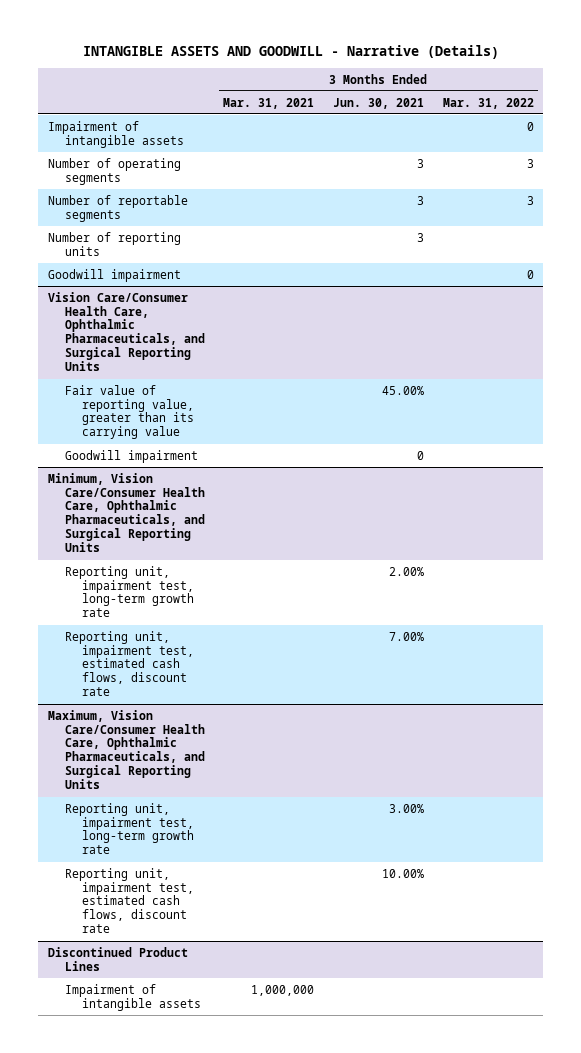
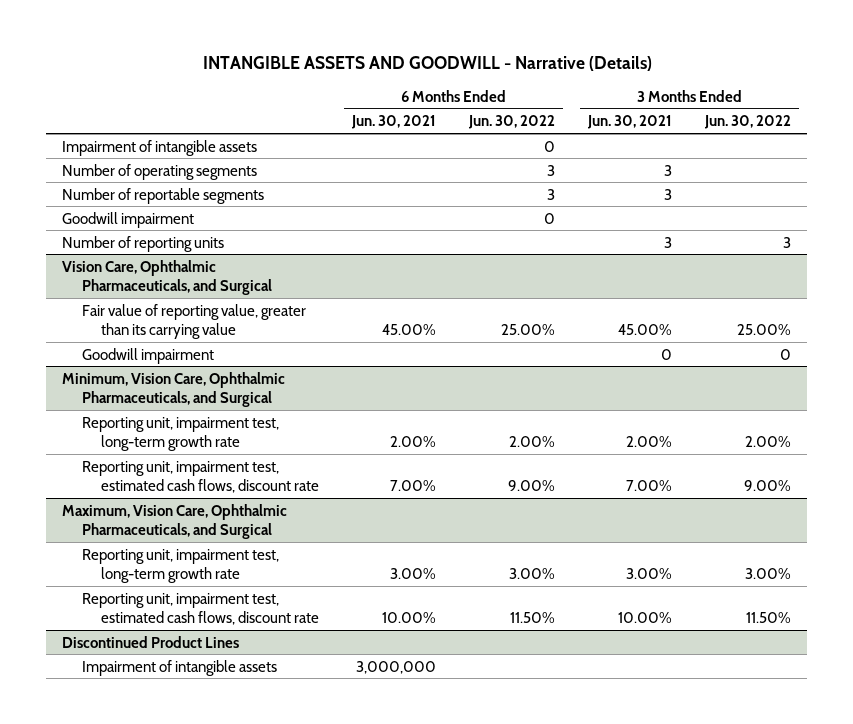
- | 3 Months Ended Mar. 31, 2021 | 3 Months Ended Jun. 30, 2021 | 3 Months Ended Mar. 31, 2022
+ | 6 Months Ended Jun. 30, 2021 | 6 Months Ended Jun. 30, 2022 | 3 Months Ended Jun. 30, 2021 | 3 Months Ended Jun. 30, 2022
- Vision Care/Consumer Health Care, Ophthalmic Pharmaceuticals, and Surgical Reporting Units
moved down: Number of reporting units | | | 3 | 3
+ Vision Care, Ophthalmic Pharmaceuticals, and Surgical
- Minimum, Vision Care/Consumer Health Care, Ophthalmic Pharmaceuticals, and Surgical Reporting Units
+ Minimum, Vision Care, Ophthalmic Pharmaceuticals, and Surgical
- Maximum, Vision Care/Consumer Health Care, Ophthalmic Pharmaceuticals, and Surgical Reporting Units
+ Maximum, Vision Care, Ophthalmic Pharmaceuticals, and Surgical

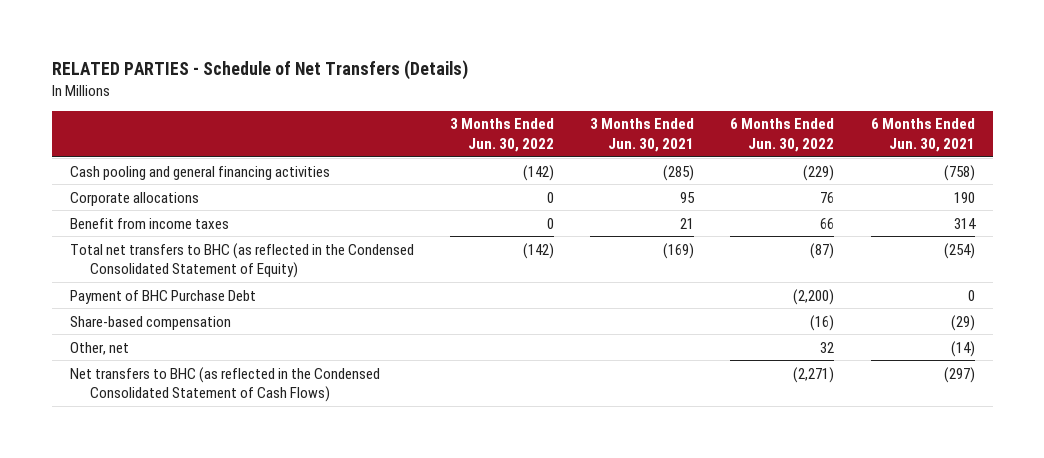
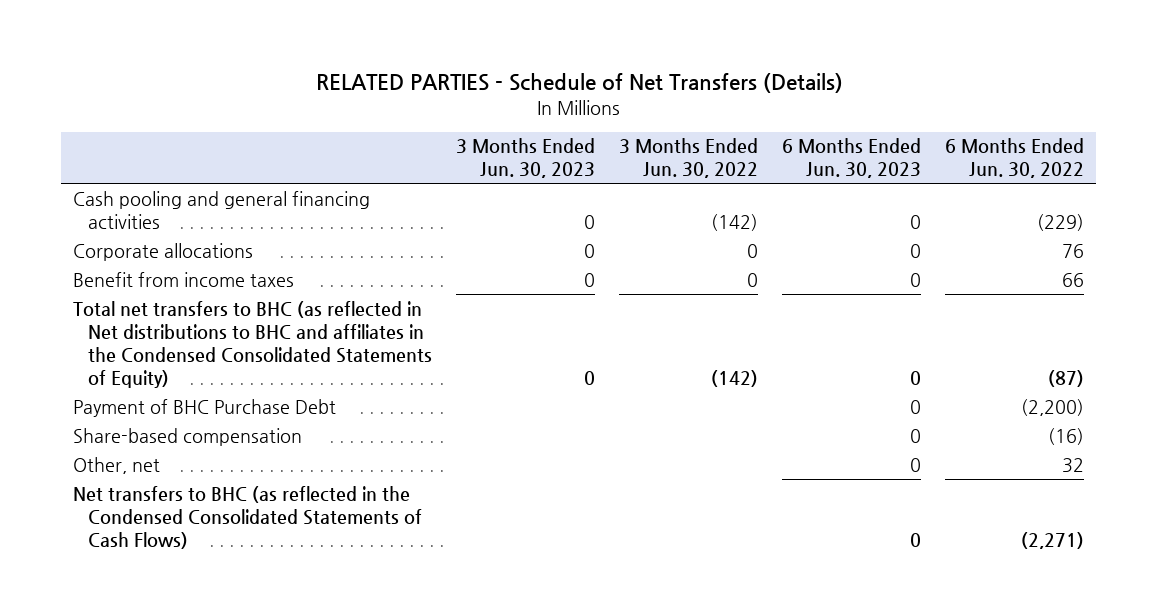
- | 3 Months Ended Jun. 30, 2022 | 3 Months Ended Jun. 30, 2021 | 6 Months Ended Jun. 30, 2022 | 6 Months Ended Jun. 30, 2021
+ | 3 Months Ended Jun. 30, 2023 | 3 Months Ended Jun. 30, 2022 | 6 Months Ended Jun. 30, 2023 | 6 Months Ended Jun. 30, 2022
- Total net transfers to BHC (as reflected in the Condensed Consolidated Statement of Equity) | (142) | (169) | (87) | (254)
+ Total net transfers to BHC (as reflected in Net distributions to BHC and affiliates in the Condensed Consolidated Statements of Equity) | 0 | (142) | 0 | (87)
- Net transfers to BHC (as reflected in the Condensed Consolidated Statement of Cash Flows) | | | (2,271) | (297)
+ Net transfers to BHC (as reflected in the Condensed Consolidated Statements of Cash Flows) | | | 0 | (2,271)

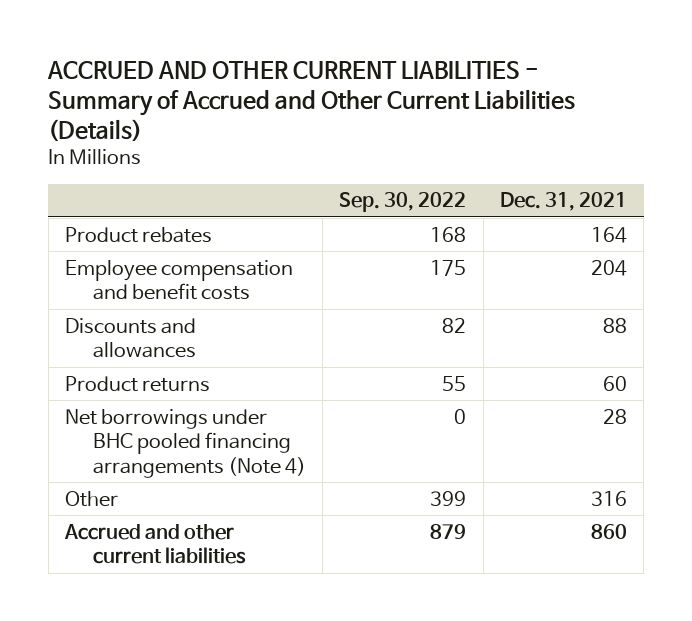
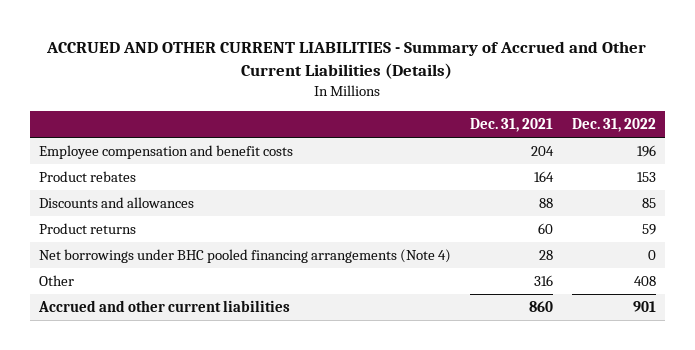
- | Sep. 30, 2022 | Dec. 31, 2021
+ | Dec. 31, 2021 | Dec. 31, 2022
moved down: Product rebates | 164 | 153

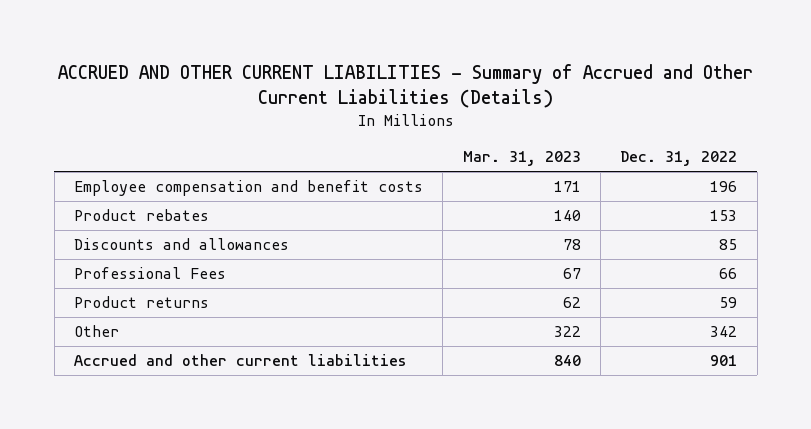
- | Dec. 31, 2021 | Dec. 31, 2022
+ | Mar. 31, 2023 | Dec. 31, 2022
+ Professional Fees | 67 | 66
- Net borrowings under BHC pooled financing arrangements (Note 4) | 28 | 0
- Other | 316 | 408
+ Other | 322 | 342

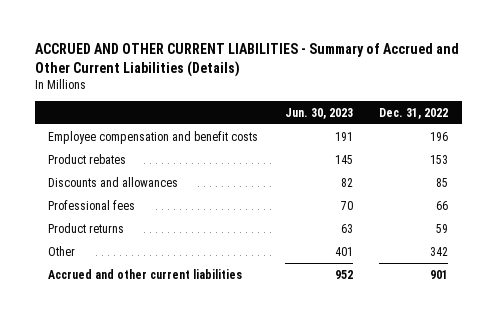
- | Mar. 31, 2023 | Dec. 31, 2022
+ | Jun. 30, 2023 | Dec. 31, 2022
- Professional Fees | 67 | 66
+ Professional fees | 70 | 66

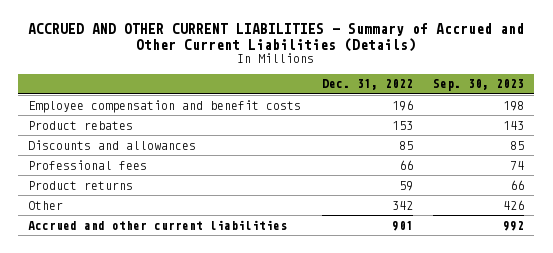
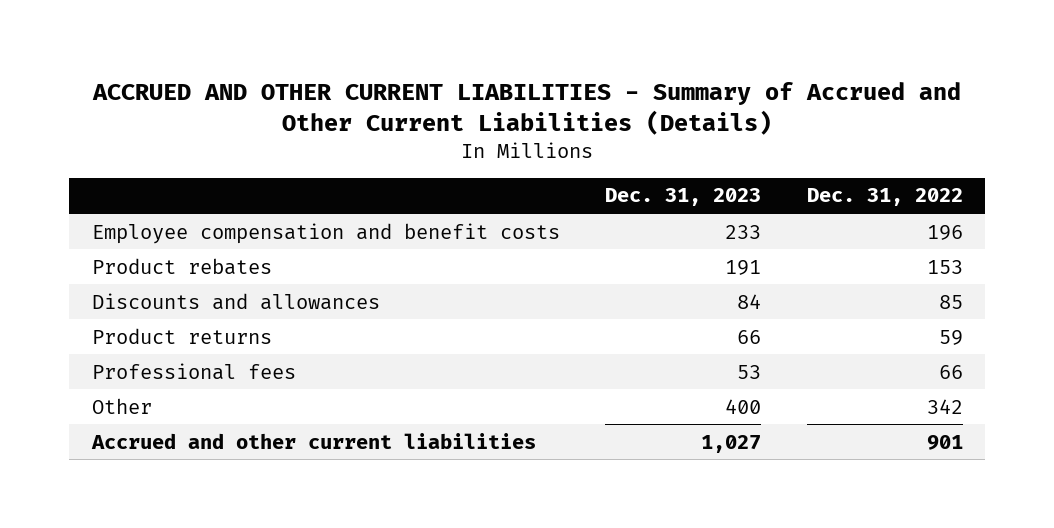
- | Dec. 31, 2022 | Sep. 30, 2023
+ | Dec. 31, 2023 | Dec. 31, 2022
moved down: Professional fees | 53 | 66

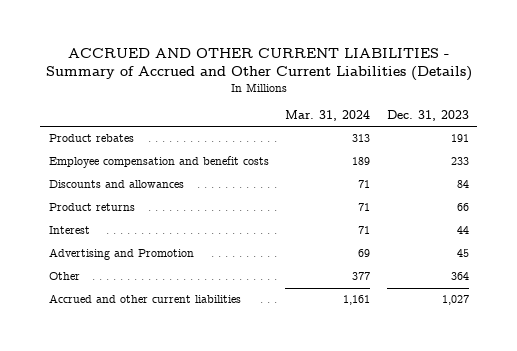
- | Dec. 31, 2023 | Dec. 31, 2022
+ | Mar. 31, 2024 | Dec. 31, 2023
moved down: Employee compensation and benefit costs | 189 | 233
- Professional fees | 53 | 66
- Other | 400 | 342
+ Interest | 71 | 44
+ Advertising and Promotion | 69 | 45
+ Other | 377 | 364

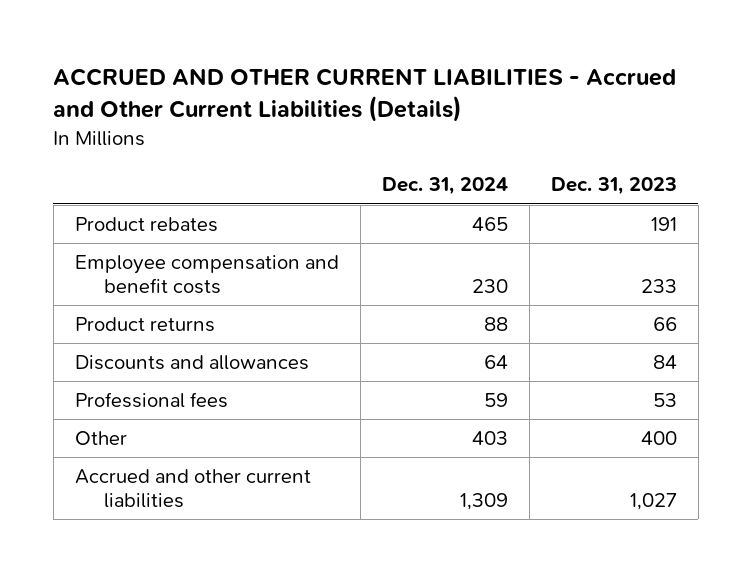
- ACCRUED AND OTHER CURRENT LIABILITIES - Summary of Accrued and Other Current Liabilities (Details)
+ ACCRUED AND OTHER CURRENT LIABILITIES - Accrued and Other Current Liabilities (Details)
- | Mar. 31, 2024 | Dec. 31, 2023
+ | Dec. 31, 2024 | Dec. 31, 2023
- Interest | 71 | 44
- Advertising and Promotion | 69 | 45
- Other | 377 | 364
moved down: Discounts and allowances | 64 | 84
+ Professional fees | 59 | 53
+ Other | 403 | 400

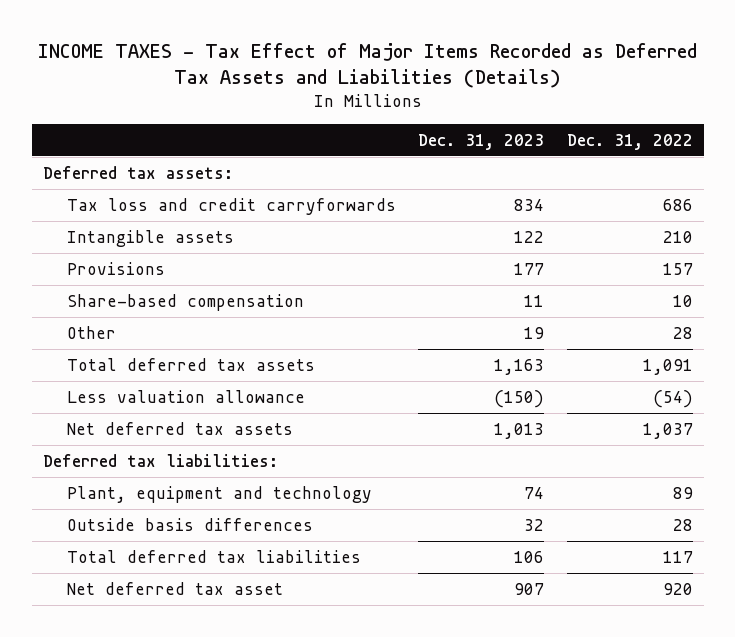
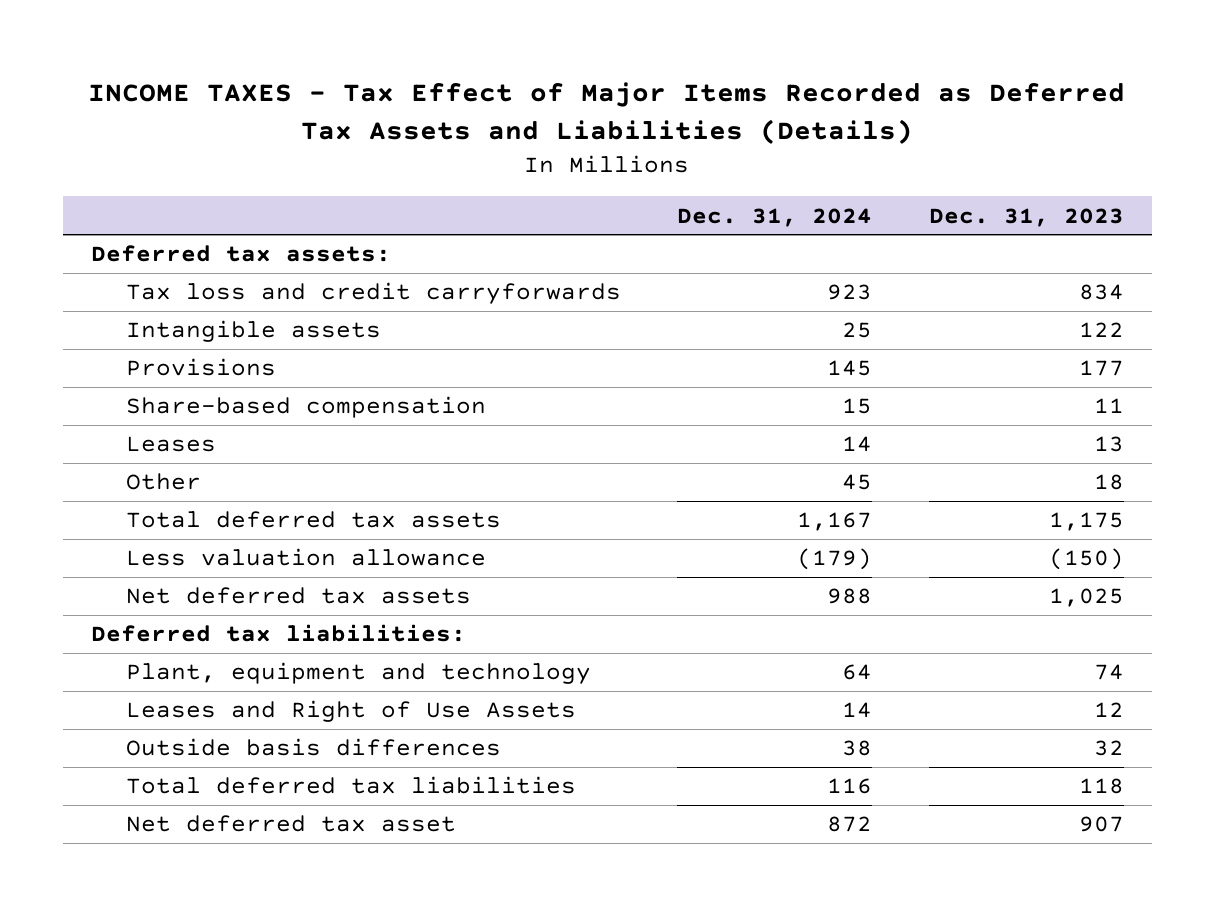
- | Dec. 31, 2023 | Dec. 31, 2022
+ | Dec. 31, 2024 | Dec. 31, 2023
- Other | 19 | 28
- Total deferred tax assets | 1,163 | 1,091
+ Leases | 14 | 13
+ Other | 45 | 18
+ Total deferred tax assets | 1,167 | 1,175
- Net deferred tax assets | 1,013 | 1,037
+ Net deferred tax assets | 988 | 1,025
+ Leases and Right of Use Assets | 14 | 12
- Total deferred tax liabilities | 106 | 117
+ Total deferred tax liabilities | 116 | 118

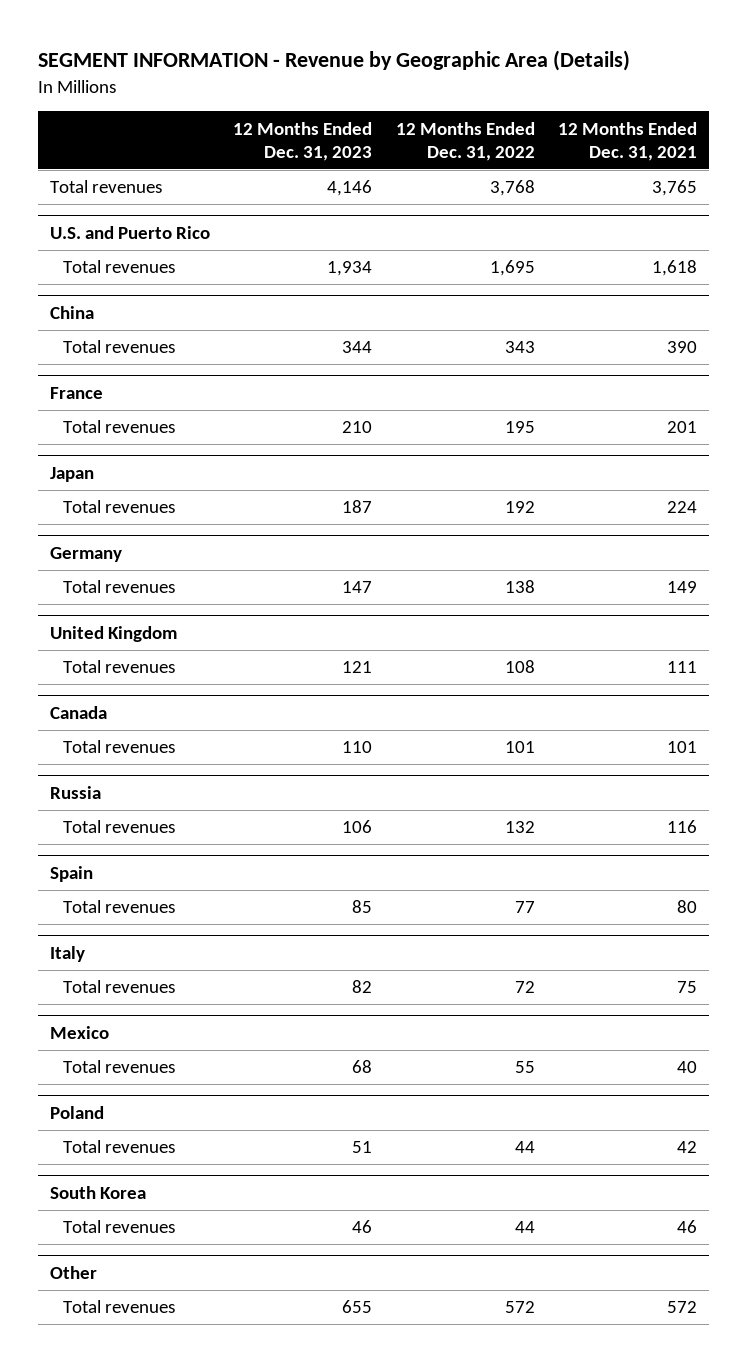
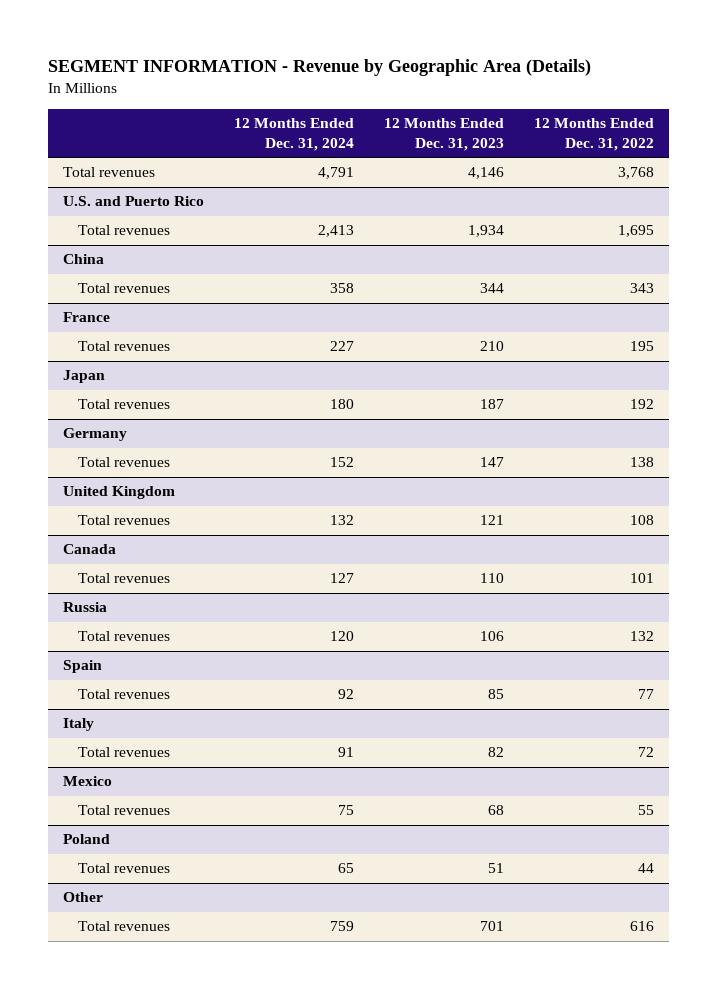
- | 12 Months Ended Dec. 31, 2023 | 12 Months Ended Dec. 31, 2022 | 12 Months Ended Dec. 31, 2021
+ | 12 Months Ended Dec. 31, 2024 | 12 Months Ended Dec. 31, 2023 | 12 Months Ended Dec. 31, 2022
- South Korea
- Total revenues | 46 | 44 | 46
@ Other
- Total revenues | 655 | 572 | 572
+ Total revenues | 759 | 701 | 616

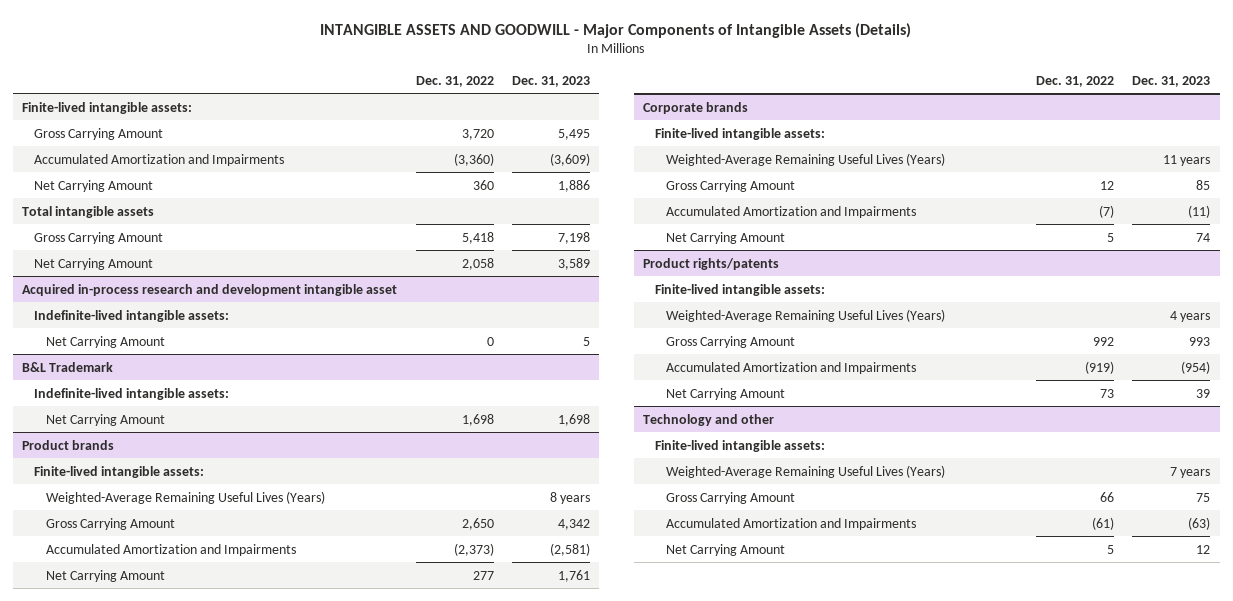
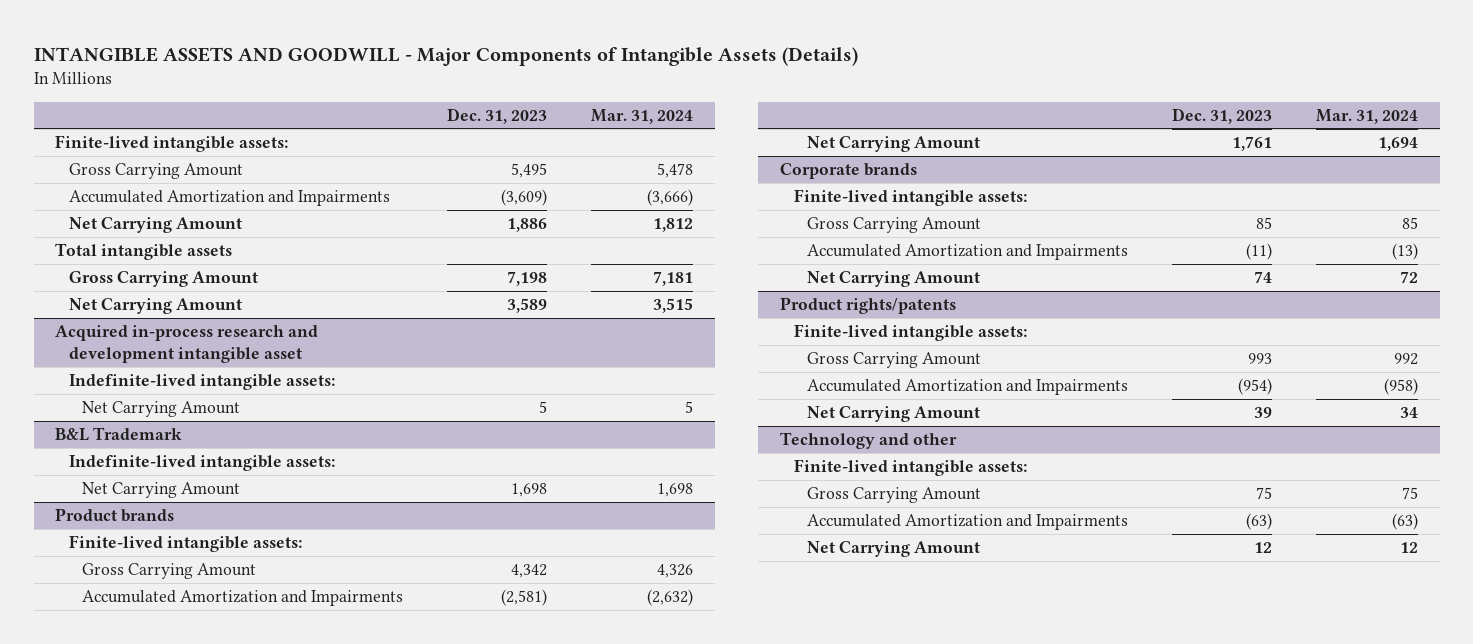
- | Dec. 31, 2022 | Dec. 31, 2023
+ | Dec. 31, 2023 | Mar. 31, 2024
@ Product brands
- Weighted-Average Remaining Useful Lives (Years) | | 8 years
@ Corporate brands
- Weighted-Average Remaining Useful Lives (Years) | | 11 years
@ Product rights/patents
- Weighted-Average Remaining Useful Lives (Years) | | 4 years
@ Technology and other
- Weighted-Average Remaining Useful Lives (Years) | | 7 years

